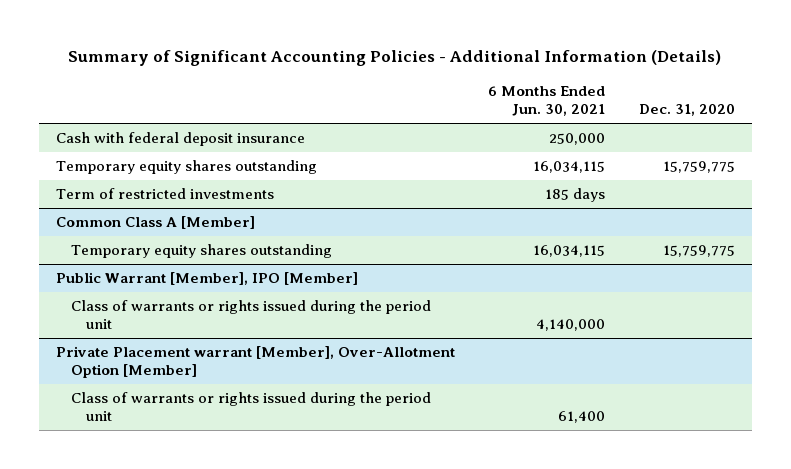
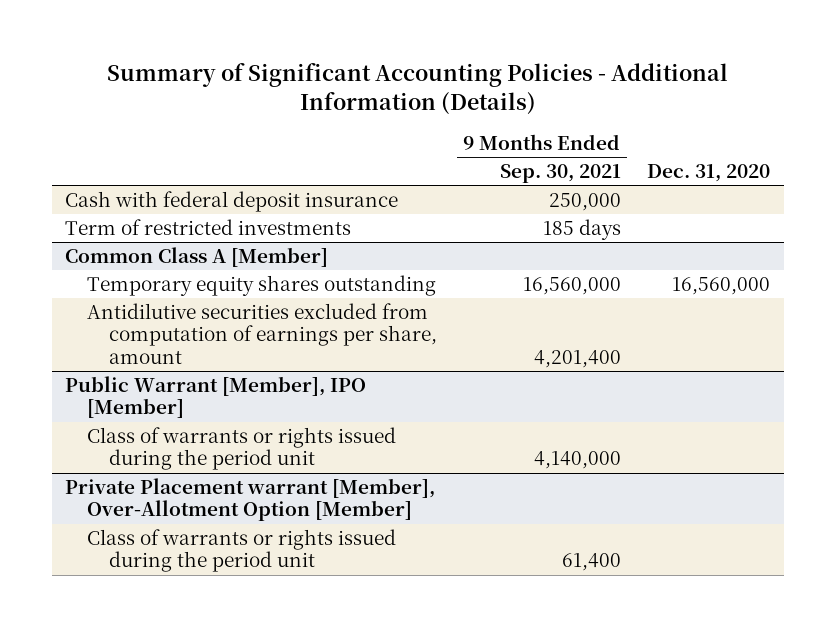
- | 6 Months Ended Jun. 30, 2021 | Dec. 31, 2020
+ | 9 Months Ended Sep. 30, 2021 | Dec. 31, 2020
- Temporary equity shares outstanding | 16,034,115 | 15,759,775
@ Common Class A [Member]
- Temporary equity shares outstanding | 16,034,115 | 15,759,775
+ Temporary equity shares outstanding | 16,560,000 | 16,560,000
+ Antidilutive securities excluded from computation of earnings per share, amount | 4,201,400 |

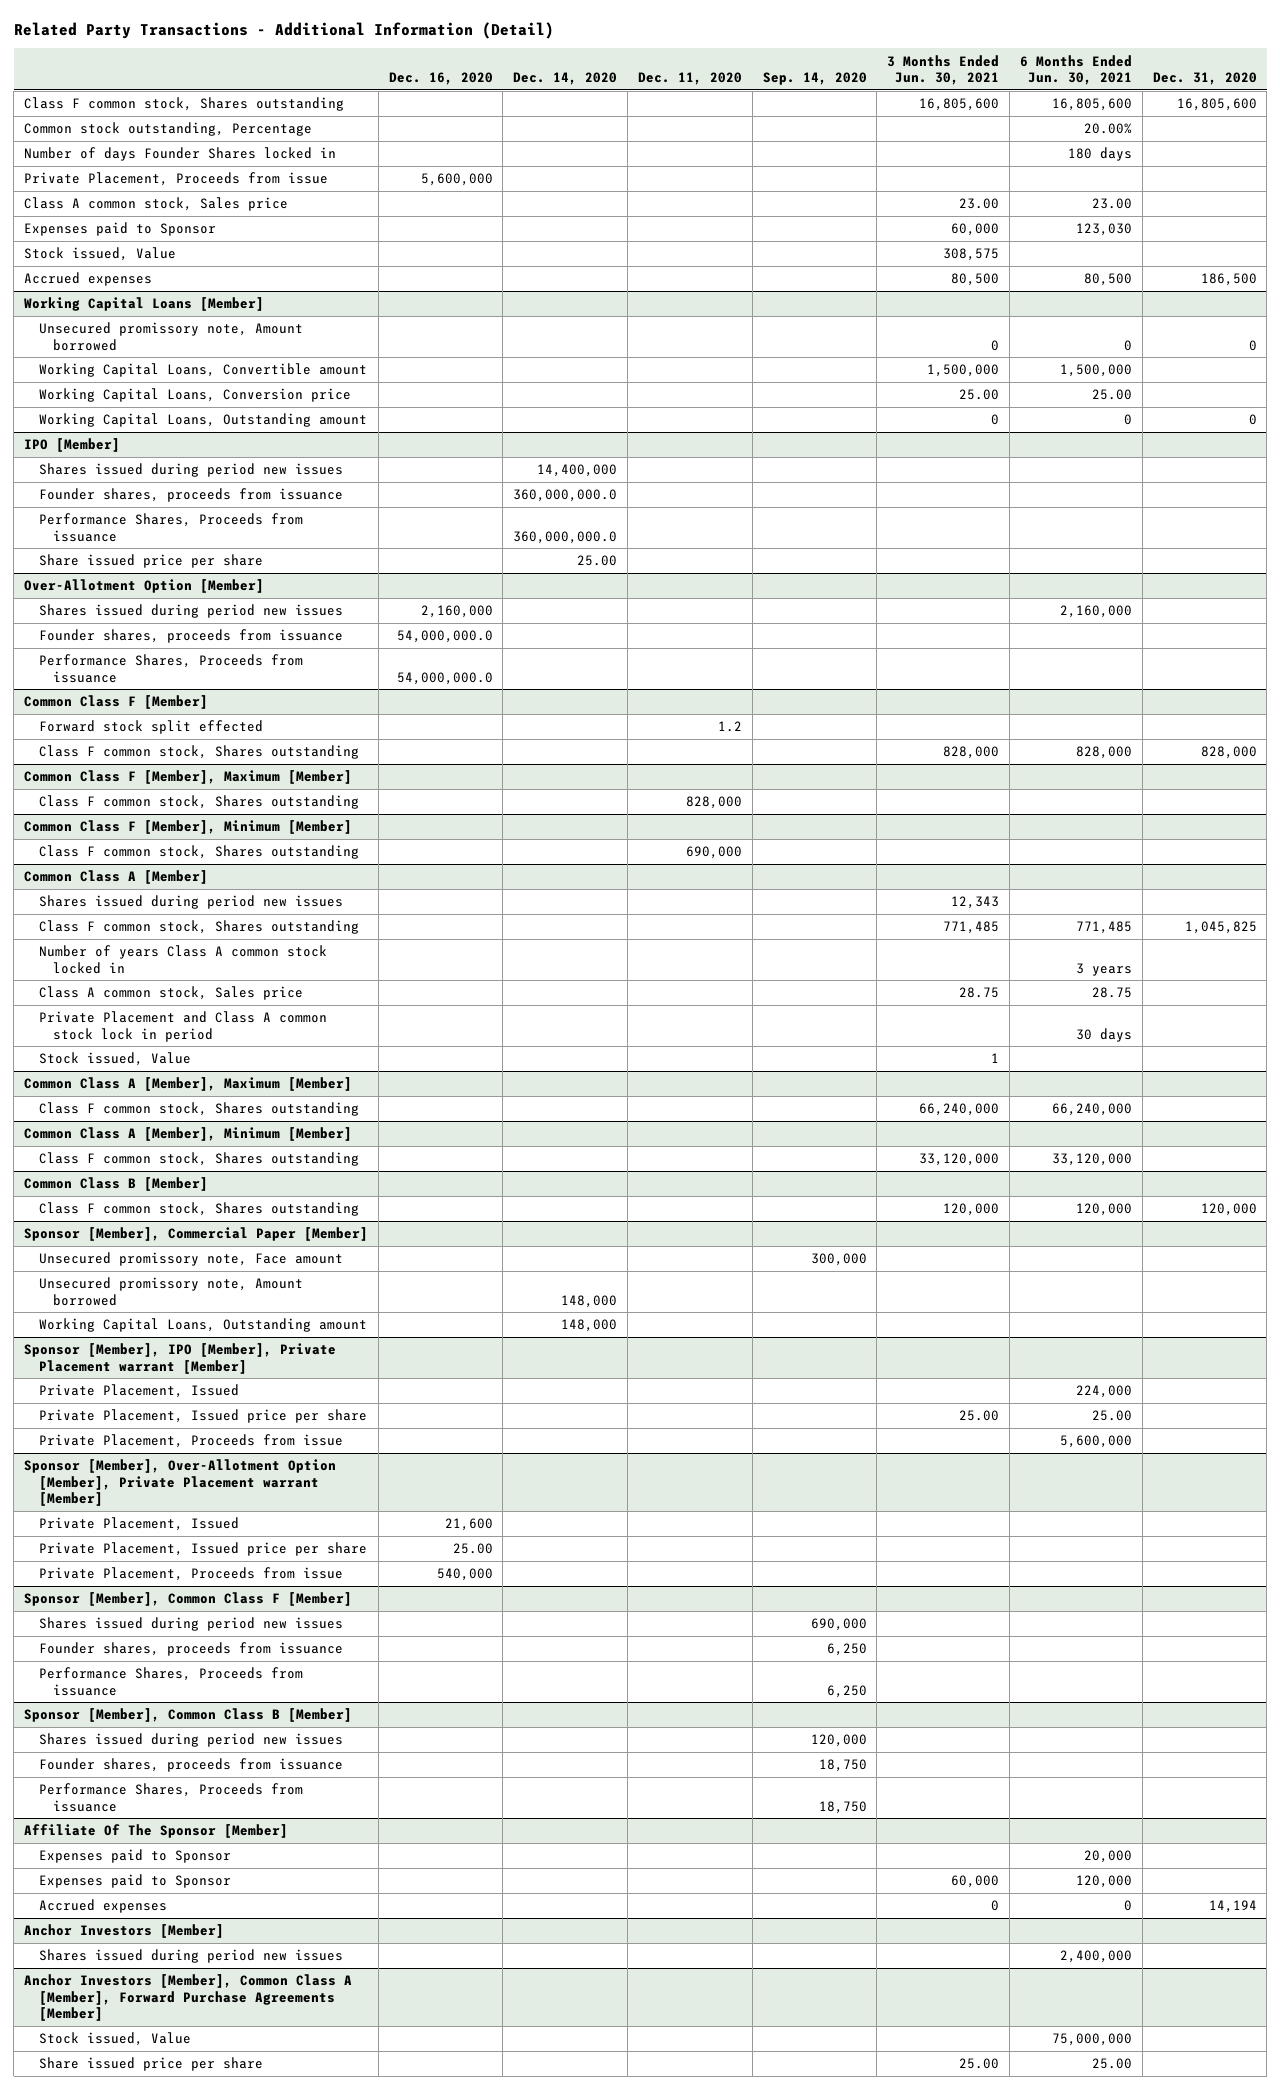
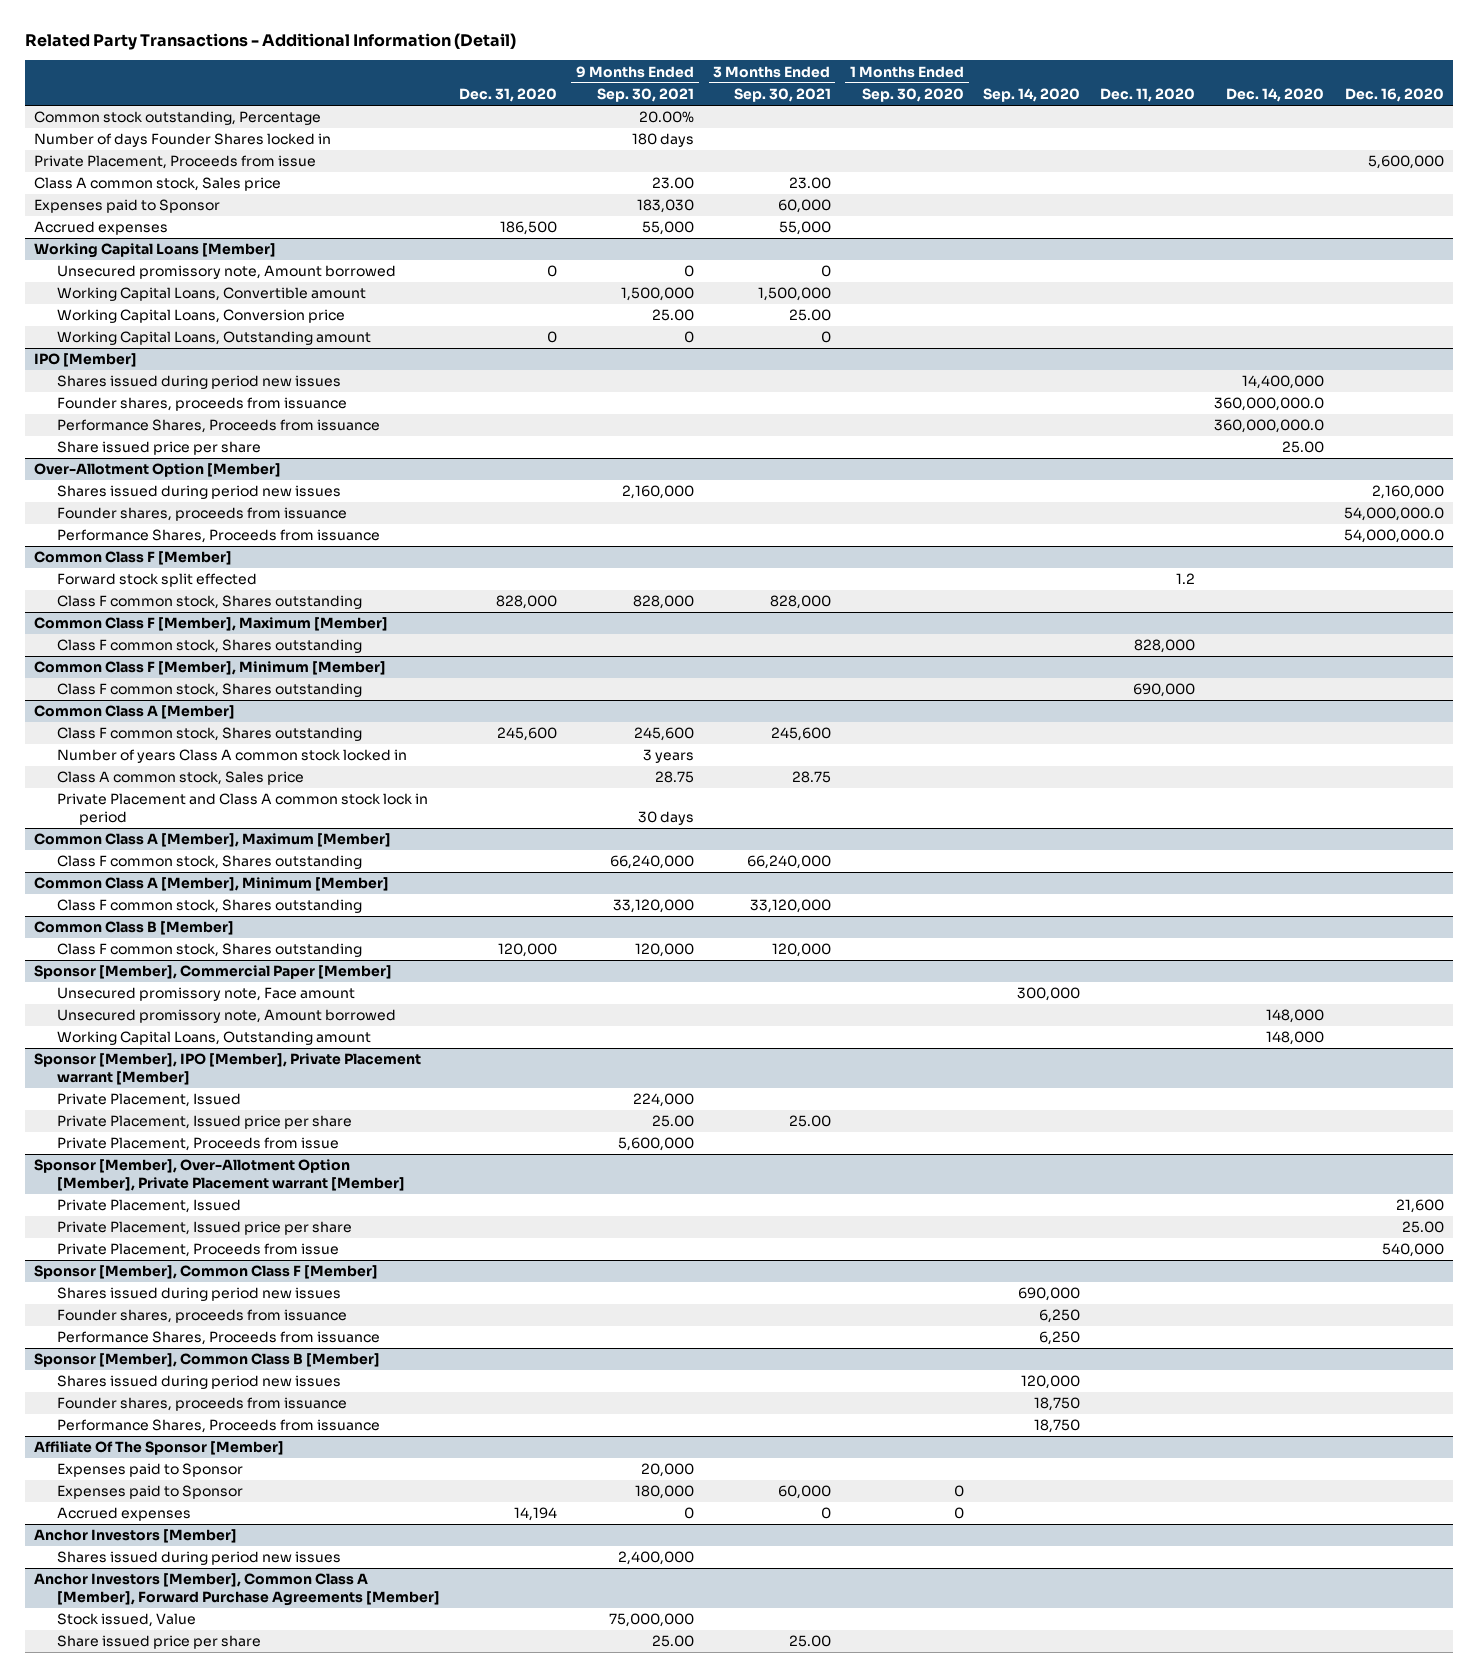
- | Dec. 16, 2020 | Dec. 14, 2020 | Dec. 11, 2020 | Sep. 14, 2020 | 3 Months Ended Jun. 30, 2021 | 6 Months Ended Jun. 30, 2021 | Dec. 31, 2020
+ | Dec. 31, 2020 | 9 Months Ended Sep. 30, 2021 | 3 Months Ended Sep. 30, 2021 | 1 Months Ended Sep. 30, 2020 | Sep. 14, 2020 | Dec. 11, 2020 | Dec. 14, 2020 | Dec. 16, 2020
- Class F common stock, Shares outstanding | | | | | 16,805,600 | 16,805,600 | 16,805,600
- Stock issued, Value | | | | | 308,575 | |
@ Common Class A [Member]
- Shares issued during period new issues | | | | | 12,343 | |
- Class F common stock, Shares outstanding | | | | | 771,485 | 771,485 | 1,045,825
+ Class F common stock, Shares outstanding | 245,600 | 245,600 | 245,600 | | | | |
- Stock issued, Value | | | | | 1 | |

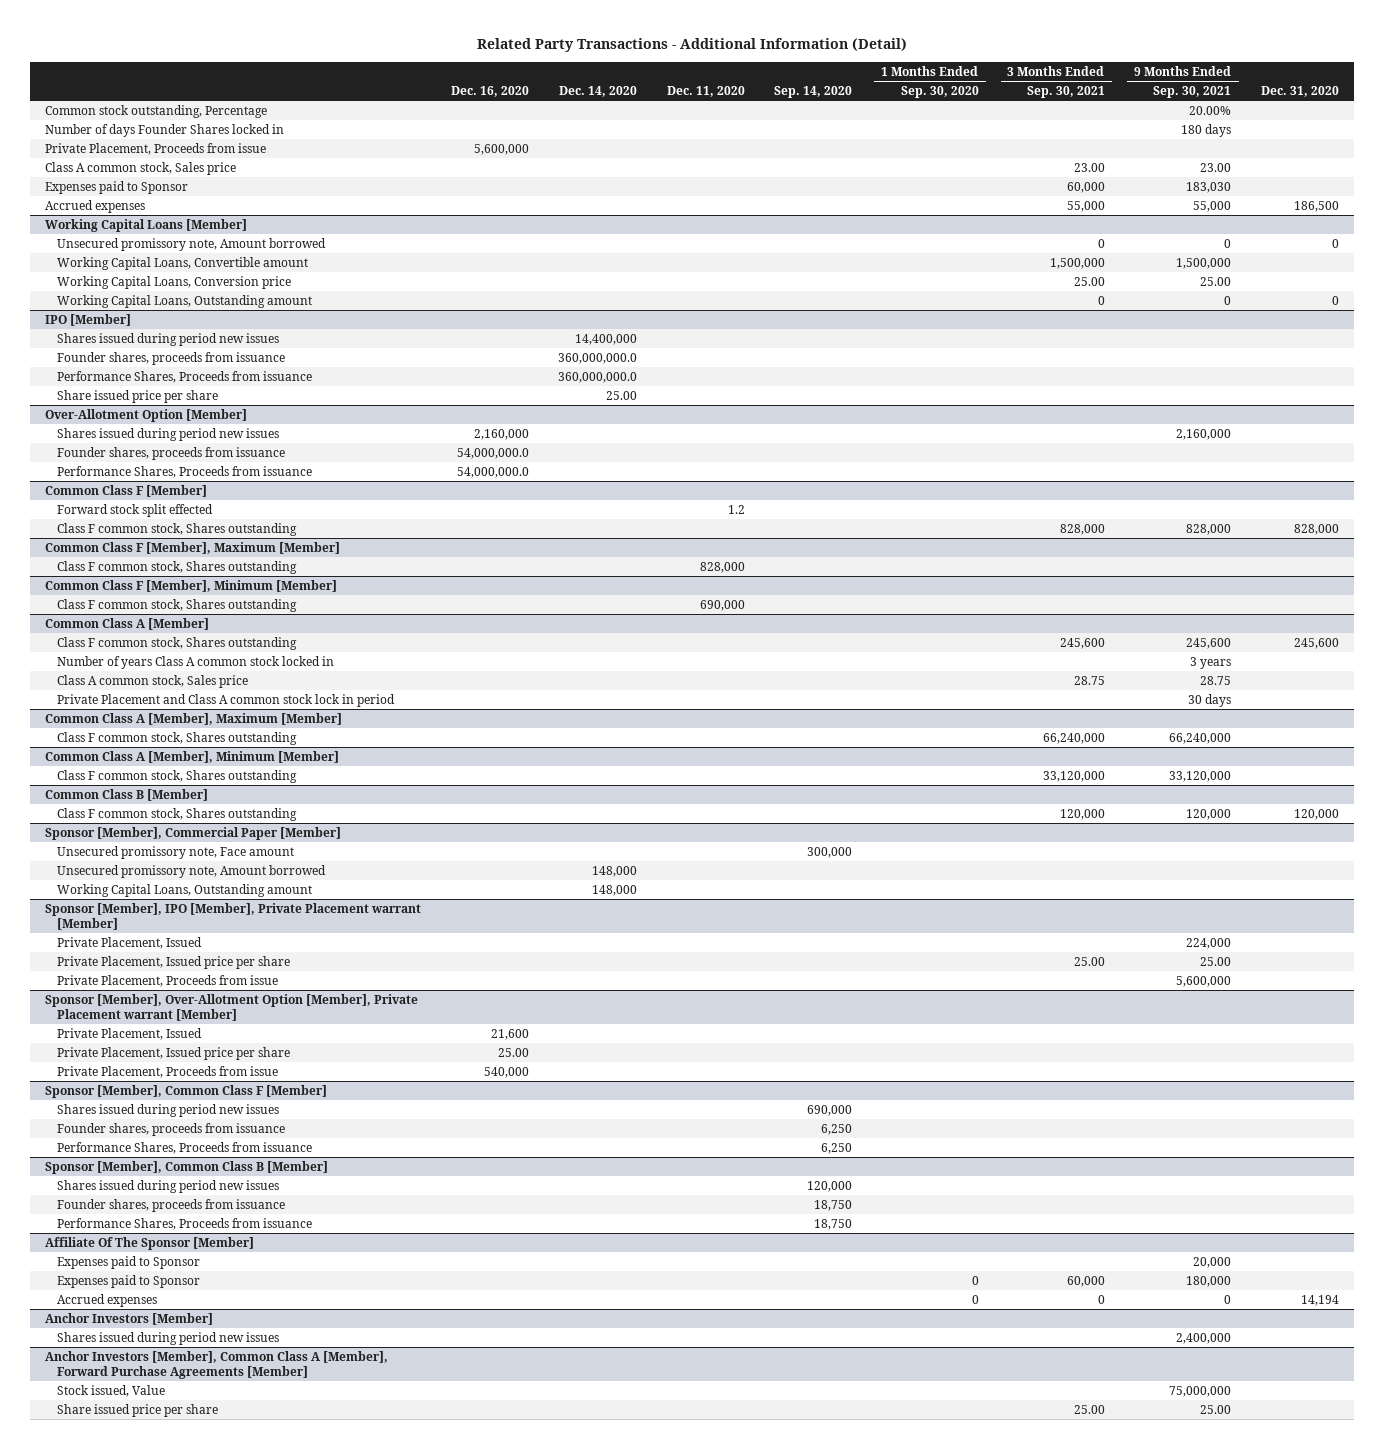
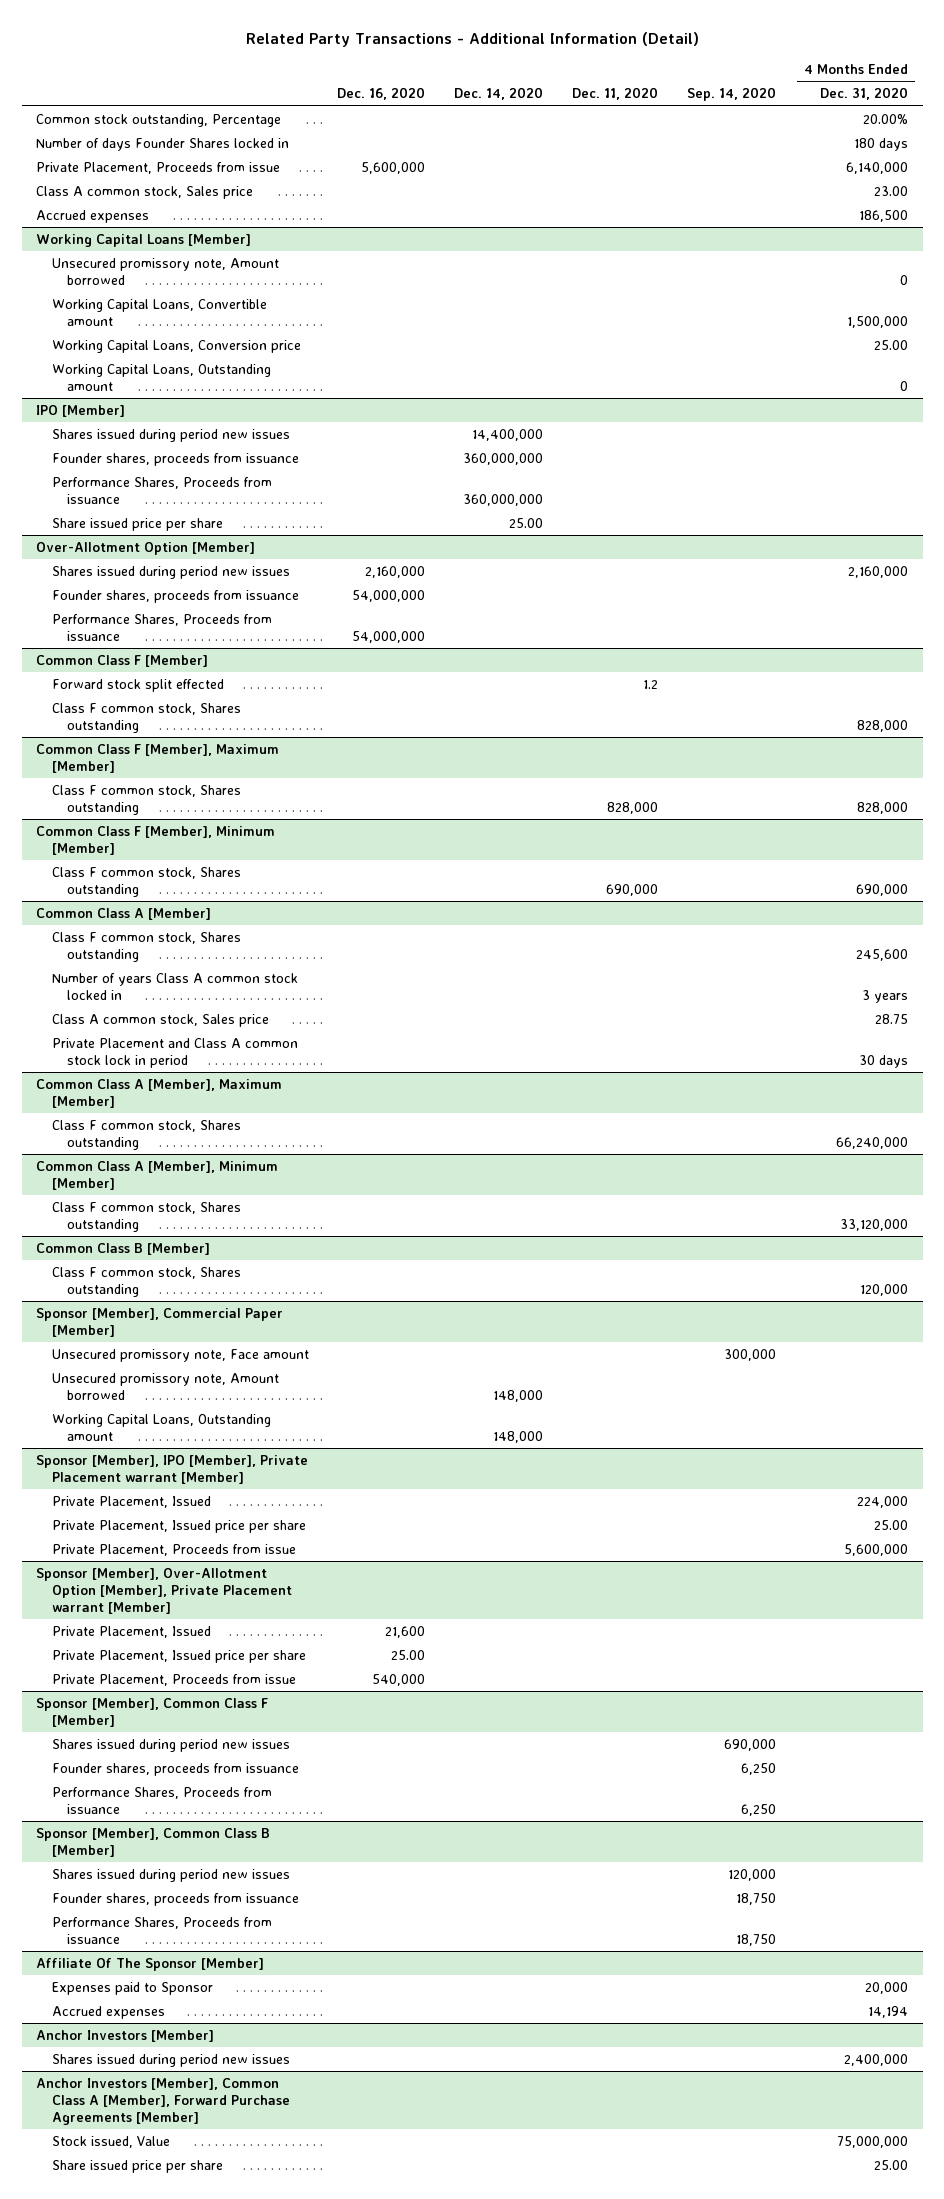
- | Dec. 16, 2020 | Dec. 14, 2020 | Dec. 11, 2020 | Sep. 14, 2020 | 1 Months Ended Sep. 30, 2020 | 3 Months Ended Sep. 30, 2021 | 9 Months Ended Sep. 30, 2021 | Dec. 31, 2020
+ | Dec. 16, 2020 | Dec. 14, 2020 | Dec. 11, 2020 | Sep. 14, 2020 | 4 Months Ended Dec. 31, 2020
- Expenses paid to Sponsor | | | | | | 60,000 | 183,030 |
@ IPO [Member]
- Founder shares, proceeds from issuance | | 360,000,000.0 | | | | | |
- Performance Shares, Proceeds from issuance | | 360,000,000.0 | | | | | |
+ Founder shares, proceeds from issuance | | 360,000,000 | | |
+ Performance Shares, Proceeds from issuance | | 360,000,000 | | |
@ Over-Allotment Option [Member]
- Founder shares, proceeds from issuance | 54,000,000.0 | | | | | | |
- Performance Shares, Proceeds from issuance | 54,000,000.0 | | | | | | |
+ Founder shares, proceeds from issuance | 54,000,000 | | | |
+ Performance Shares, Proceeds from issuance | 54,000,000 | | | |
@ Affiliate Of The Sponsor [Member]
- Expenses paid to Sponsor | | | | | 0 | 60,000 | 180,000 |

